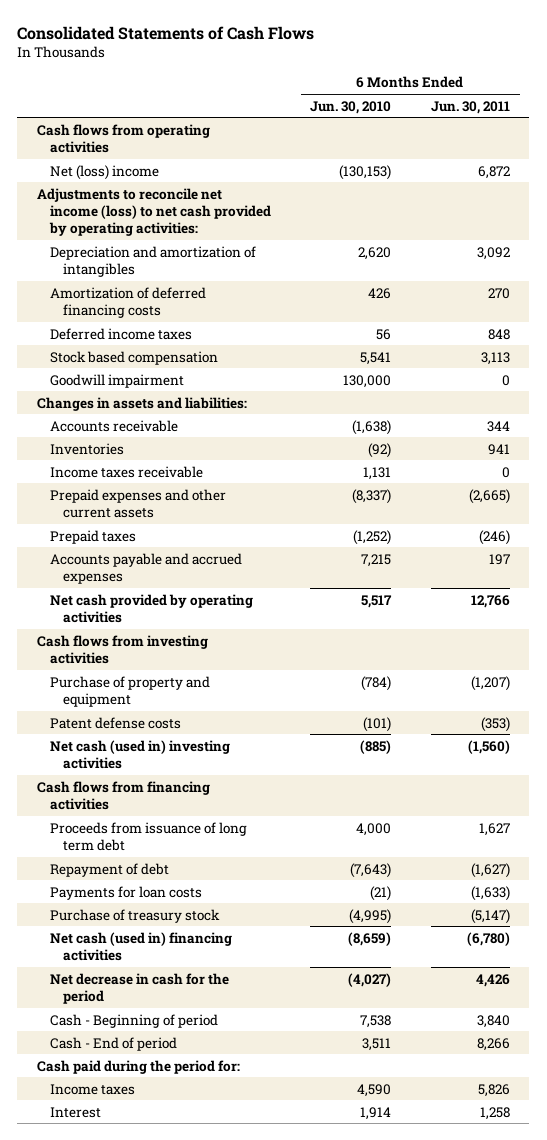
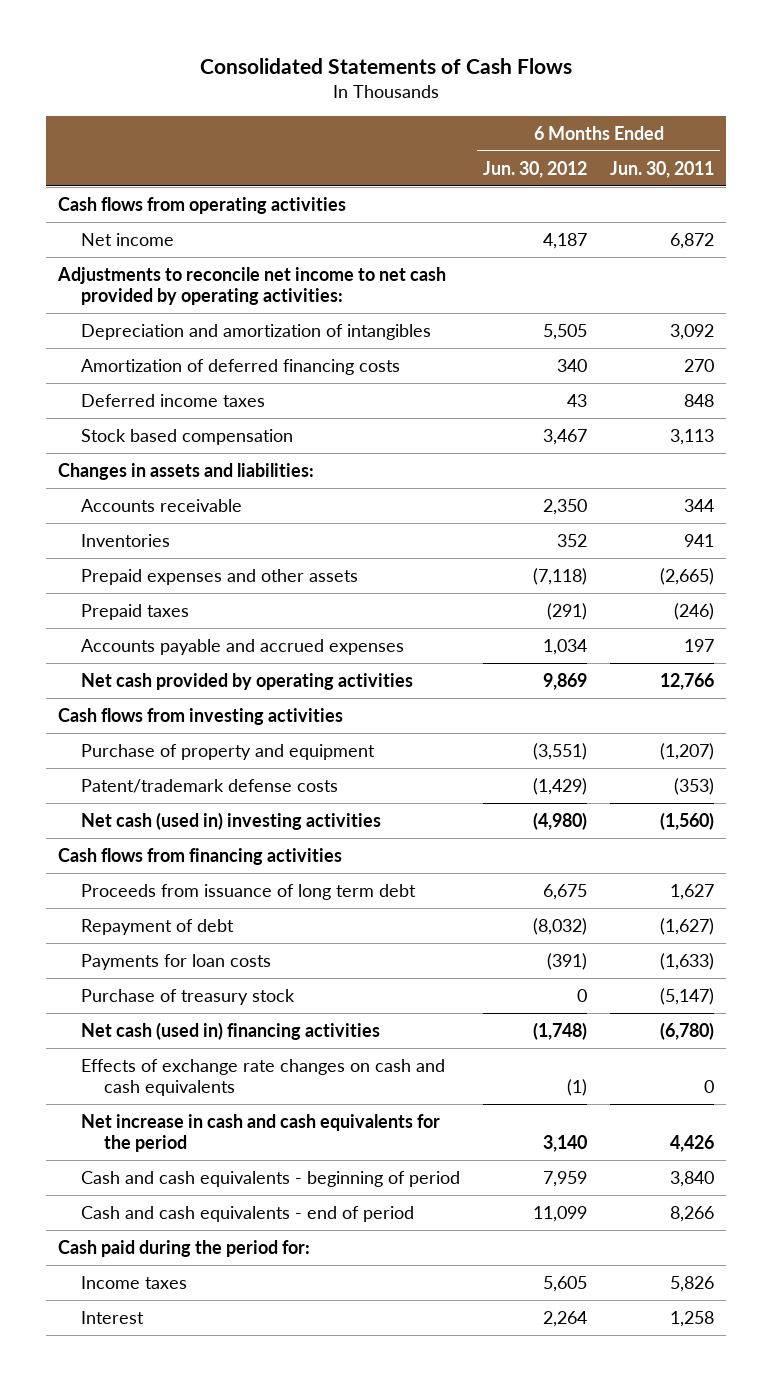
- | 6 Months Ended Jun. 30, 2010 | 6 Months Ended Jun. 30, 2011
+ | 6 Months Ended Jun. 30, 2012 | 6 Months Ended Jun. 30, 2011
- Net (loss) income | (130,153) | 6,872
- Adjustments to reconcile net income (loss) to net cash provided by operating activities:
+ Net income | 4,187 | 6,872
+ Adjustments to reconcile net income to net cash provided by operating activities:
- Goodwill impairment | 130,000 | 0
- Income taxes receivable | 1,131 | 0
- Prepaid expenses and other current assets | (8,337) | (2,665)
+ Prepaid expenses and other assets | (7,118) | (2,665)
- Patent defense costs | (101) | (353)
+ Patent/trademark defense costs | (1,429) | (353)
- Net decrease in cash for the period | (4,027) | 4,426
- Cash - Beginning of period | 7,538 | 3,840
- Cash - End of period | 3,511 | 8,266
+ Effects of exchange rate changes on cash and cash equivalents | (1) | 0
+ Net increase in cash and cash equivalents for the period | 3,140 | 4,426
+ Cash and cash equivalents - beginning of period | 7,959 | 3,840
+ Cash and cash equivalents - end of period | 11,099 | 8,266

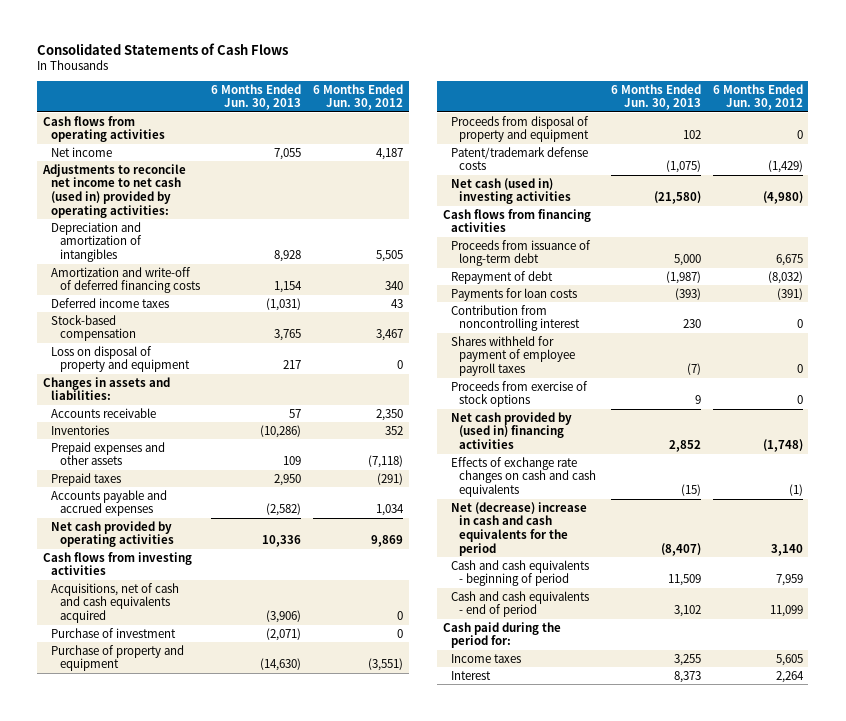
- | 6 Months Ended Jun. 30, 2012 | 6 Months Ended Jun. 30, 2011
+ | 6 Months Ended Jun. 30, 2013 | 6 Months Ended Jun. 30, 2012
- Adjustments to reconcile net income to net cash provided by operating activities:
+ Adjustments to reconcile net income to net cash (used in) provided by operating activities:
- Amortization of deferred financing costs | 340 | 270
+ Amortization and write-off of deferred financing costs | 1,154 | 340
- Stock based compensation | 3,467 | 3,113
+ Stock-based compensation | 3,765 | 3,467
+ Loss on disposal of property and equipment | 217 | 0
+ Acquisitions, net of cash and cash equivalents acquired | (3,906) | 0
+ Purchase of investment | (2,071) | 0
+ Proceeds from disposal of property and equipment | 102 | 0
- Proceeds from issuance of long term debt | 6,675 | 1,627
+ Proceeds from issuance of long-term debt | 5,000 | 6,675
- Purchase of treasury stock | 0 | (5,147)
- Net cash (used in) financing activities | (1,748) | (6,780)
+ Contribution from noncontrolling interest | 230 | 0
+ Shares withheld for payment of employee payroll taxes | (7) | 0
+ Proceeds from exercise of stock options | 9 | 0
+ Net cash provided by (used in) financing activities | 2,852 | (1,748)
- Net increase in cash and cash equivalents for the period | 3,140 | 4,426
+ Net (decrease) increase in cash and cash equivalents for the period | (8,407) | 3,140

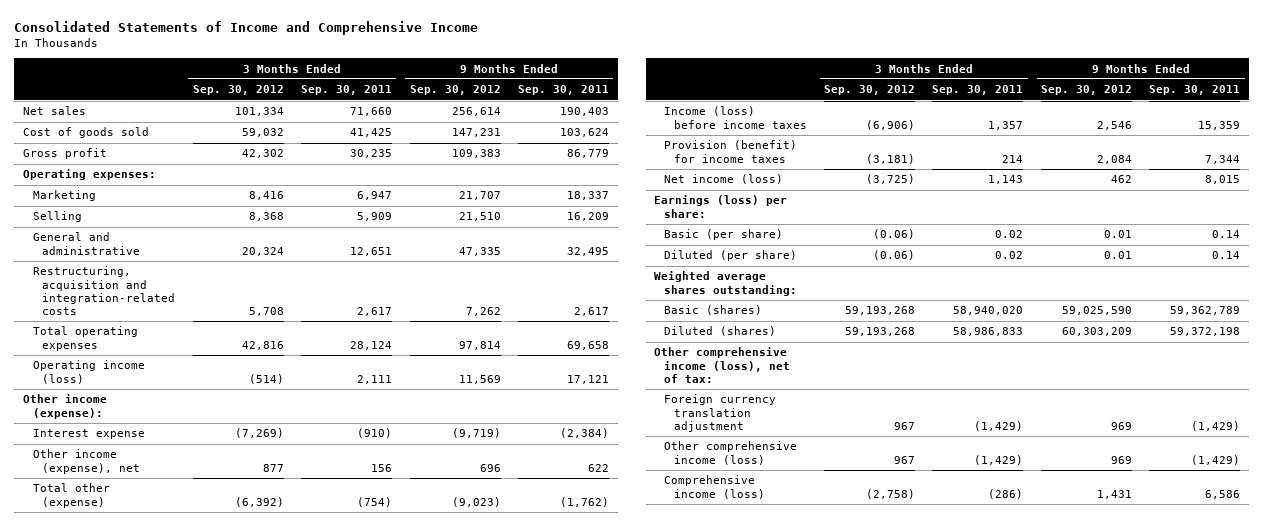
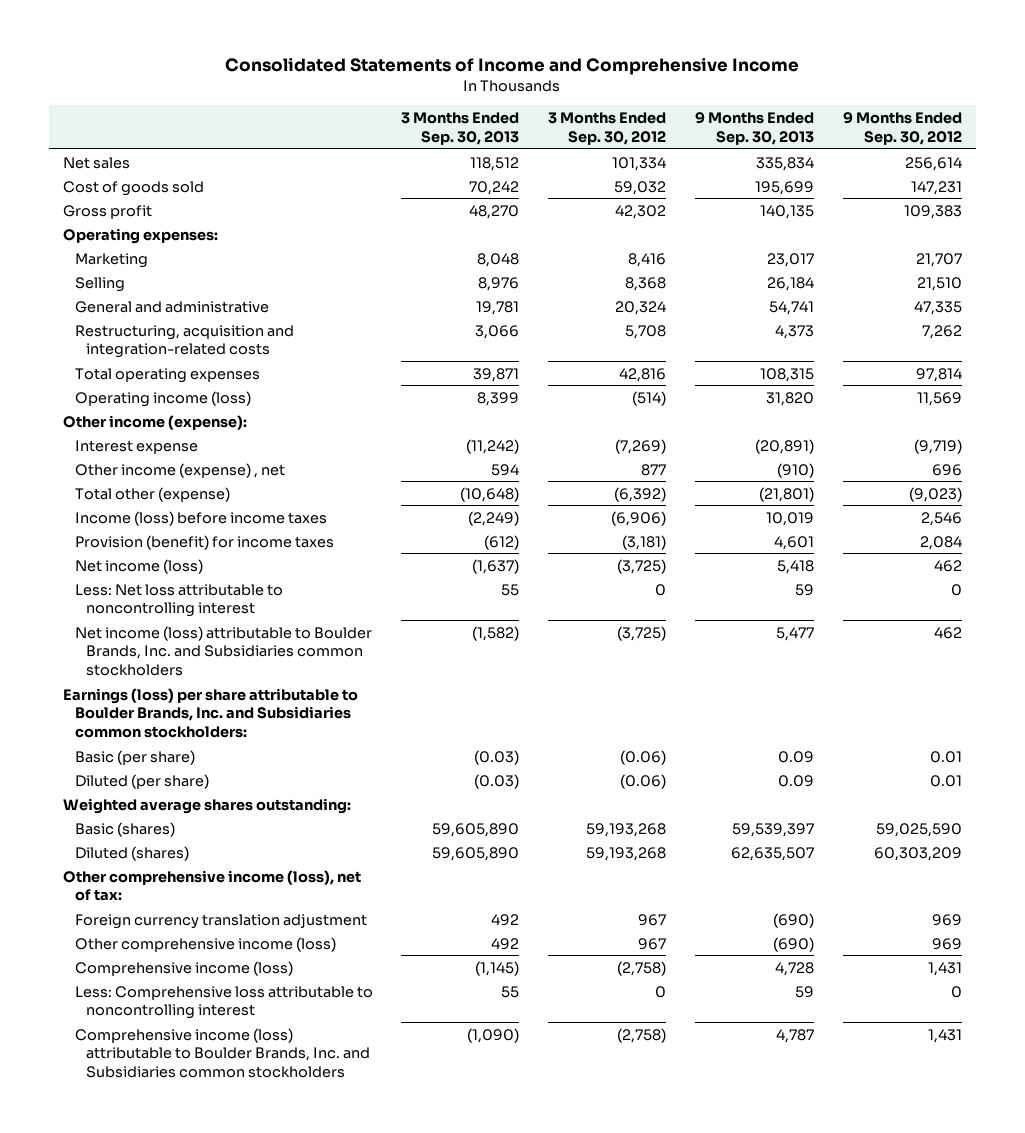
- | 3 Months Ended Sep. 30, 2012 | 3 Months Ended Sep. 30, 2011 | 9 Months Ended Sep. 30, 2012 | 9 Months Ended Sep. 30, 2011
+ | 3 Months Ended Sep. 30, 2013 | 3 Months Ended Sep. 30, 2012 | 9 Months Ended Sep. 30, 2013 | 9 Months Ended Sep. 30, 2012
- Other income (expense), net | 877 | 156 | 696 | 622
+ Other income (expense) , net | 594 | 877 | (910) | 696
- Earnings (loss) per share:
+ Less: Net loss attributable to noncontrolling interest | 55 | 0 | 59 | 0
+ Net income (loss) attributable to Boulder Brands, Inc. and Subsidiaries common stockholders | (1,582) | (3,725) | 5,477 | 462
+ Earnings (loss) per share attributable to Boulder Brands, Inc. and Subsidiaries common stockholders:
+ Less: Comprehensive loss attributable to noncontrolling interest | 55 | 0 | 59 | 0
+ Comprehensive income (loss) attributable to Boulder Brands, Inc. and Subsidiaries common stockholders | (1,090) | (2,758) | 4,787 | 1,431

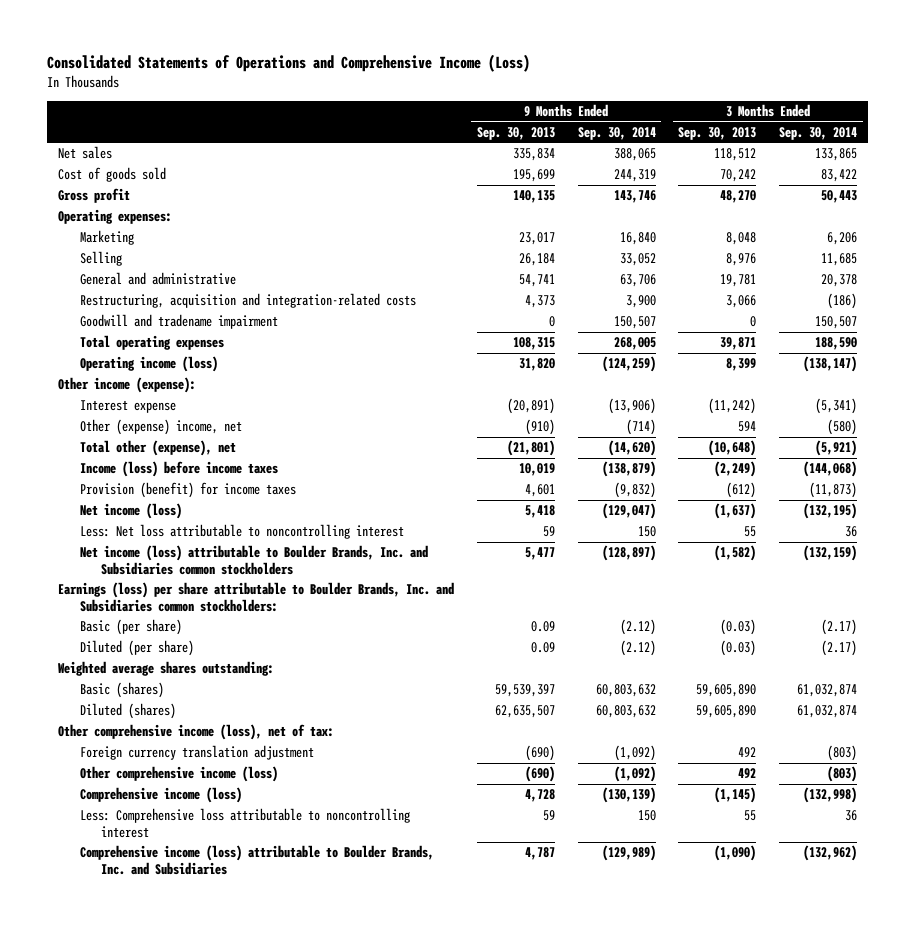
- Consolidated Statements of Income and Comprehensive Income
+ Consolidated Statements of Operations and Comprehensive Income (Loss)
- | 3 Months Ended Sep. 30, 2013 | 3 Months Ended Sep. 30, 2012 | 9 Months Ended Sep. 30, 2013 | 9 Months Ended Sep. 30, 2012
+ | 9 Months Ended Sep. 30, 2013 | 9 Months Ended Sep. 30, 2014 | 3 Months Ended Sep. 30, 2013 | 3 Months Ended Sep. 30, 2014
+ Goodwill and tradename impairment | 0 | 150,507 | 0 | 150,507
- Other income (expense) , net | 594 | 877 | (910) | 696
- Total other (expense) | (10,648) | (6,392) | (21,801) | (9,023)
+ Other (expense) income, net | (910) | (714) | 594 | (580)
+ Total other (expense), net | (21,801) | (14,620) | (10,648) | (5,921)
- Comprehensive income (loss) attributable to Boulder Brands, Inc. and Subsidiaries common stockholders | (1,090) | (2,758) | 4,787 | 1,431
+ Comprehensive income (loss) attributable to Boulder Brands, Inc. and Subsidiaries | 4,787 | (129,989) | (1,090) | (132,962)

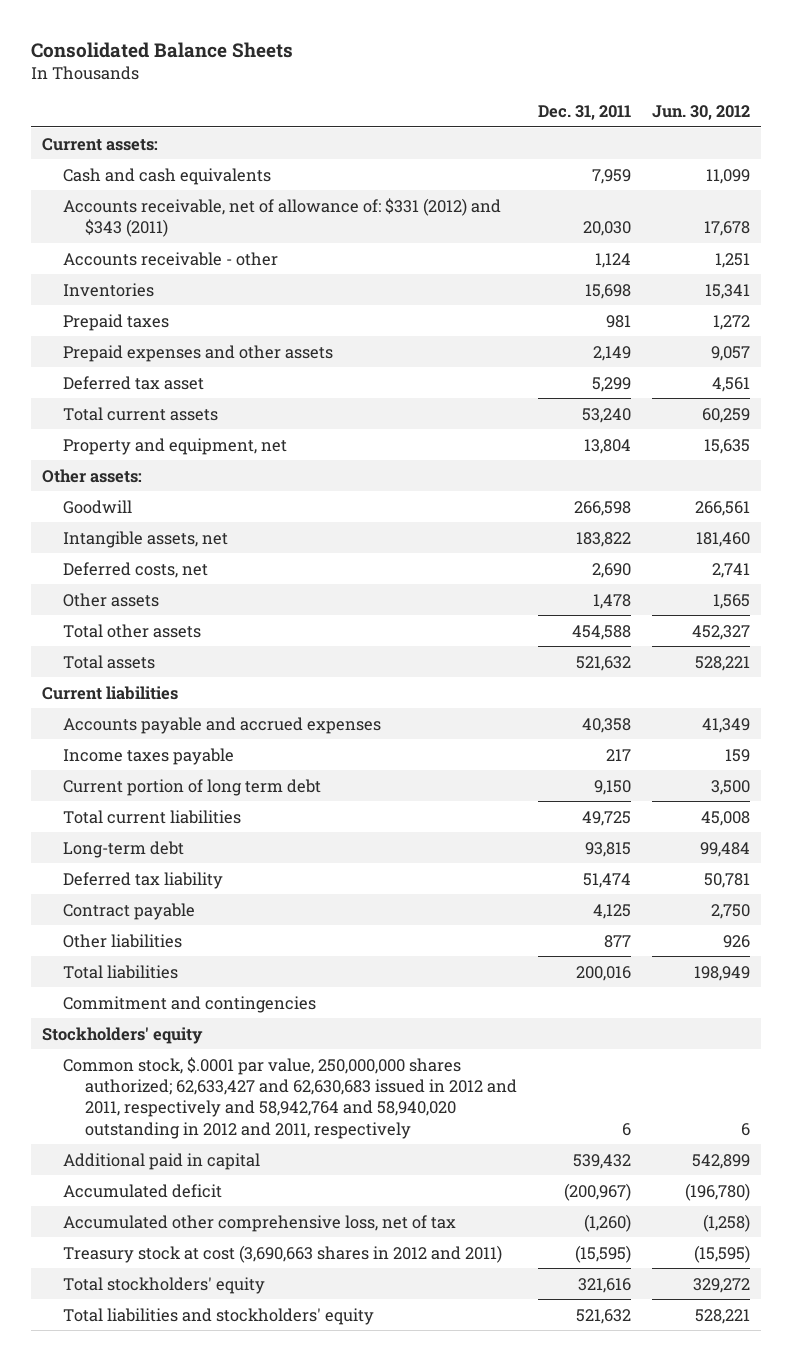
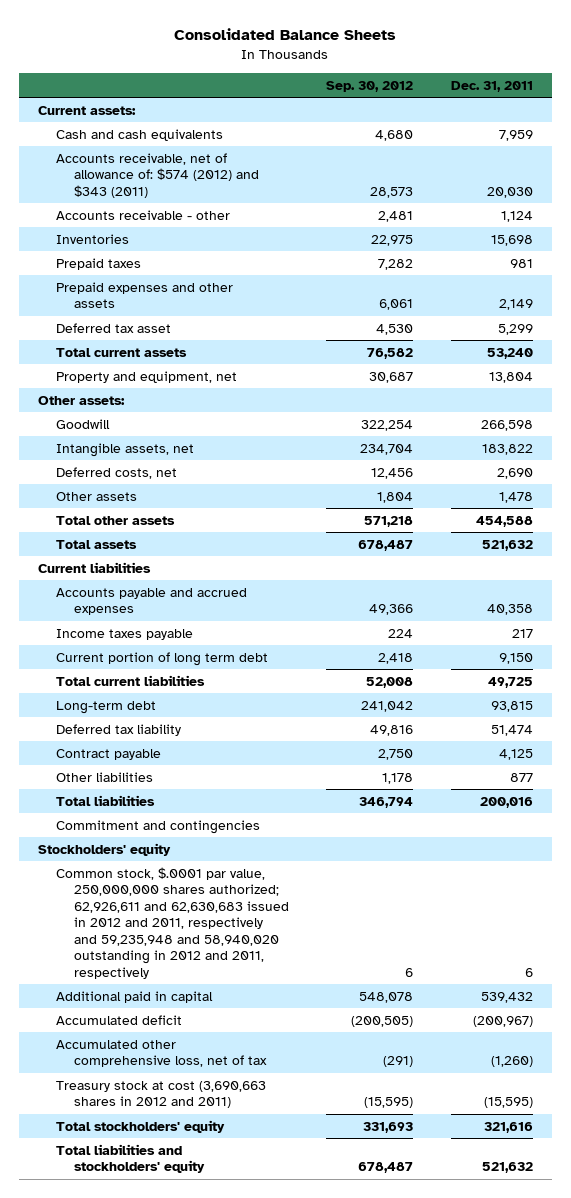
- | Dec. 31, 2011 | Jun. 30, 2012
+ | Sep. 30, 2012 | Dec. 31, 2011
- Accounts receivable, net of allowance of: $331 (2012) and $343 (2011) | 20,030 | 17,678
+ Accounts receivable, net of allowance of: $574 (2012) and $343 (2011) | 28,573 | 20,030
- Common stock, $.0001 par value, 250,000,000 shares authorized; 62,633,427 and 62,630,683 issued in 2012 and 2011, respectively and 58,942,764 and 58,940,020 outstanding in 2012 and 2011, respectively | 6 | 6
+ Common stock, $.0001 par value, 250,000,000 shares authorized; 62,926,611 and 62,630,683 issued in 2012 and 2011, respectively and 59,235,948 and 58,940,020 outstanding in 2012 and 2011, respectively | 6 | 6

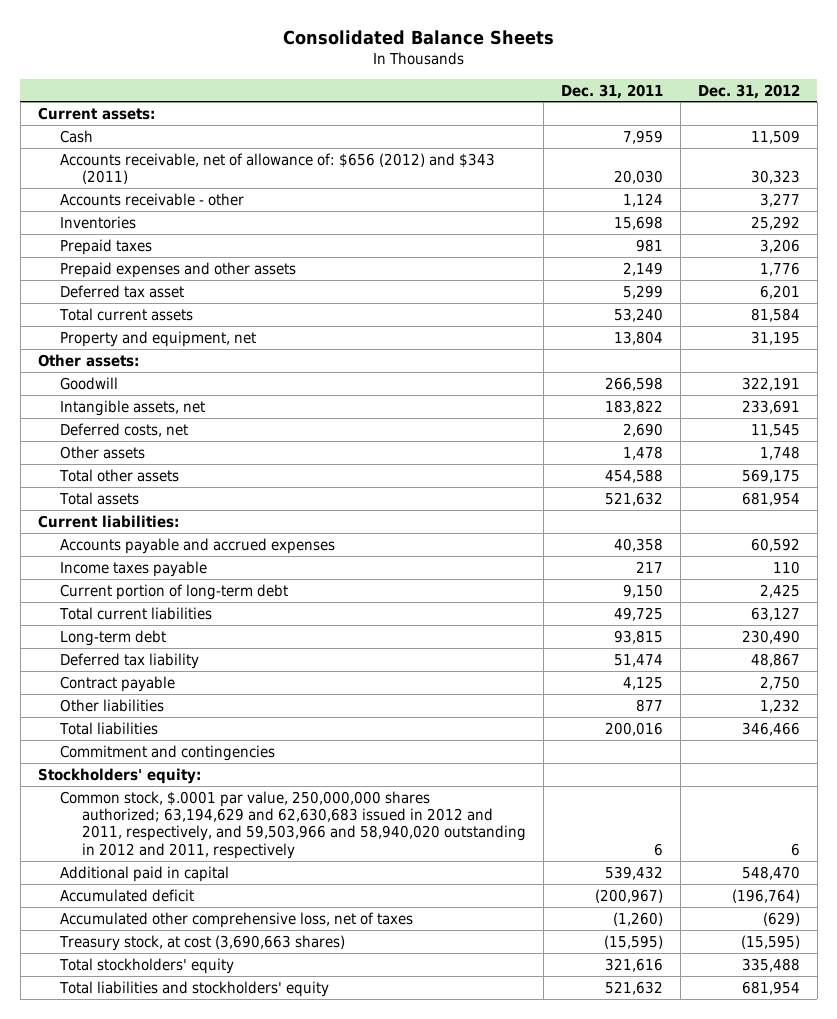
- | Sep. 30, 2012 | Dec. 31, 2011
+ | Dec. 31, 2011 | Dec. 31, 2012
- Cash and cash equivalents | 4,680 | 7,959
- Accounts receivable, net of allowance of: $574 (2012) and $343 (2011) | 28,573 | 20,030
+ Cash | 7,959 | 11,509
+ Accounts receivable, net of allowance of: $656 (2012) and $343 (2011) | 20,030 | 30,323
- Current liabilities
+ Current liabilities:
- Current portion of long term debt | 2,418 | 9,150
+ Current portion of long-term debt | 9,150 | 2,425
- Stockholders' equity
- Common stock, $.0001 par value, 250,000,000 shares authorized; 62,926,611 and 62,630,683 issued in 2012 and 2011, respectively and 59,235,948 and 58,940,020 outstanding in 2012 and 2011, respectively | 6 | 6
+ Stockholders' equity:
+ Common stock, $.0001 par value, 250,000,000 shares authorized; 63,194,629 and 62,630,683 issued in 2012 and 2011, respectively, and 59,503,966 and 58,940,020 outstanding in 2012 and 2011, respectively | 6 | 6
- Accumulated other comprehensive loss, net of tax | (291) | (1,260)
- Treasury stock at cost (3,690,663 shares in 2012 and 2011) | (15,595) | (15,595)
+ Accumulated other comprehensive loss, net of taxes | (1,260) | (629)
+ Treasury stock, at cost (3,690,663 shares) | (15,595) | (15,595)

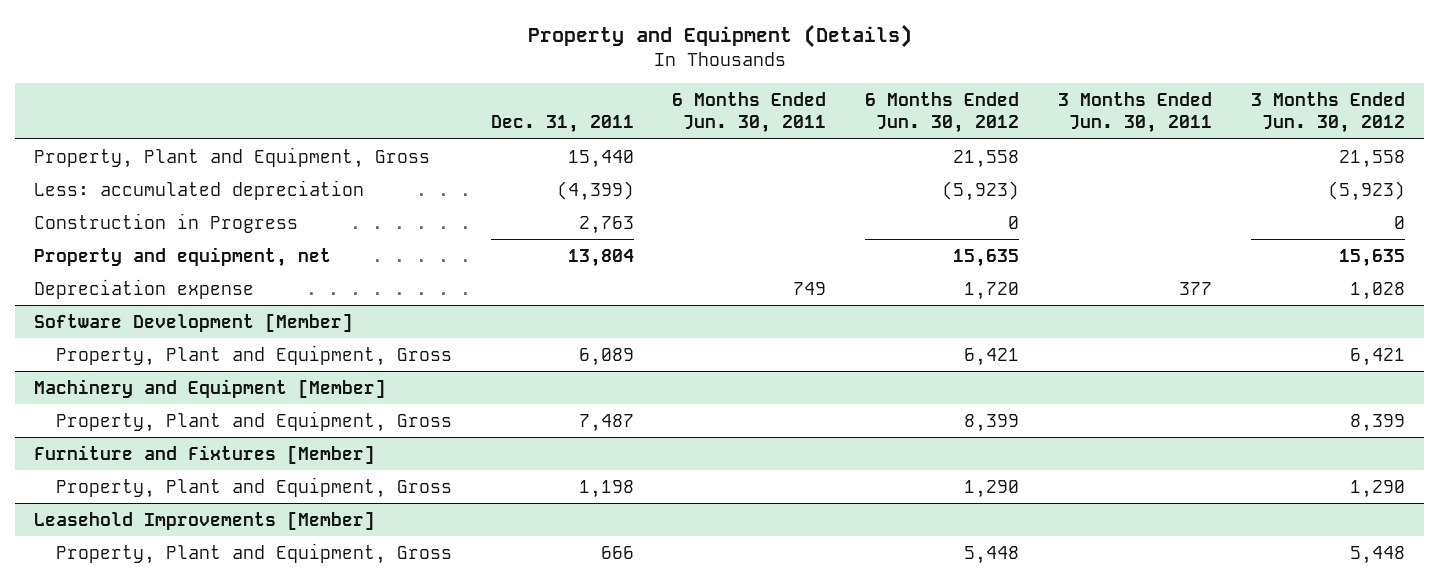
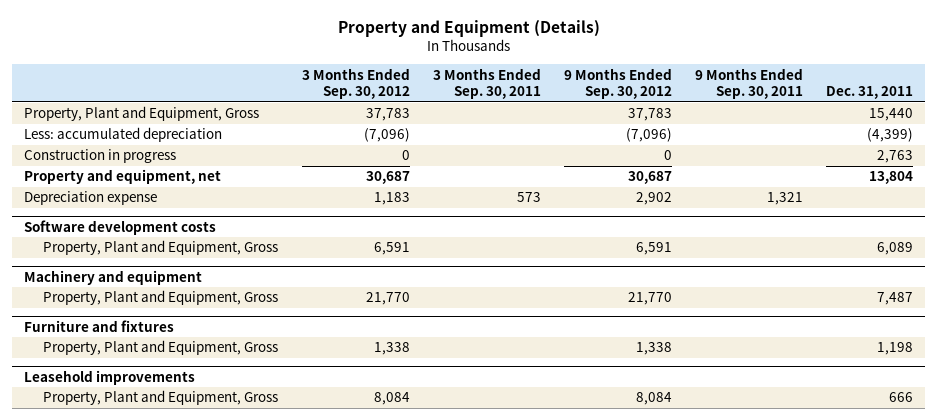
- | Dec. 31, 2011 | 6 Months Ended Jun. 30, 2011 | 6 Months Ended Jun. 30, 2012 | 3 Months Ended Jun. 30, 2011 | 3 Months Ended Jun. 30, 2012
+ | 3 Months Ended Sep. 30, 2012 | 3 Months Ended Sep. 30, 2011 | 9 Months Ended Sep. 30, 2012 | 9 Months Ended Sep. 30, 2011 | Dec. 31, 2011
- Construction in Progress | 2,763 | | 0 | | 0
+ Construction in progress | 0 | | 0 | | 2,763
- Software Development [Member]
+ Software development costs
- Machinery and Equipment [Member]
+ Machinery and equipment
- Furniture and Fixtures [Member]
+ Furniture and fixtures
- Leasehold Improvements [Member]
+ Leasehold improvements

